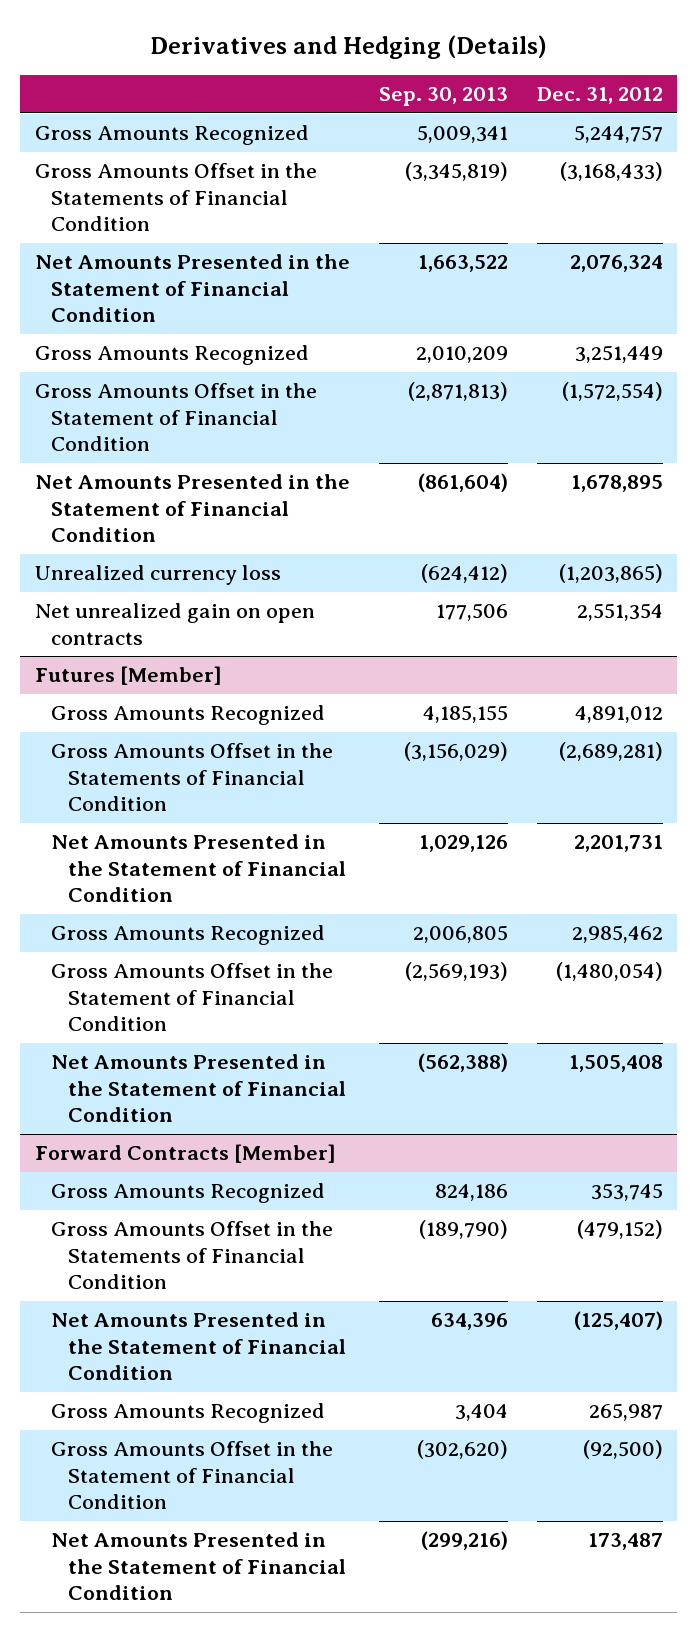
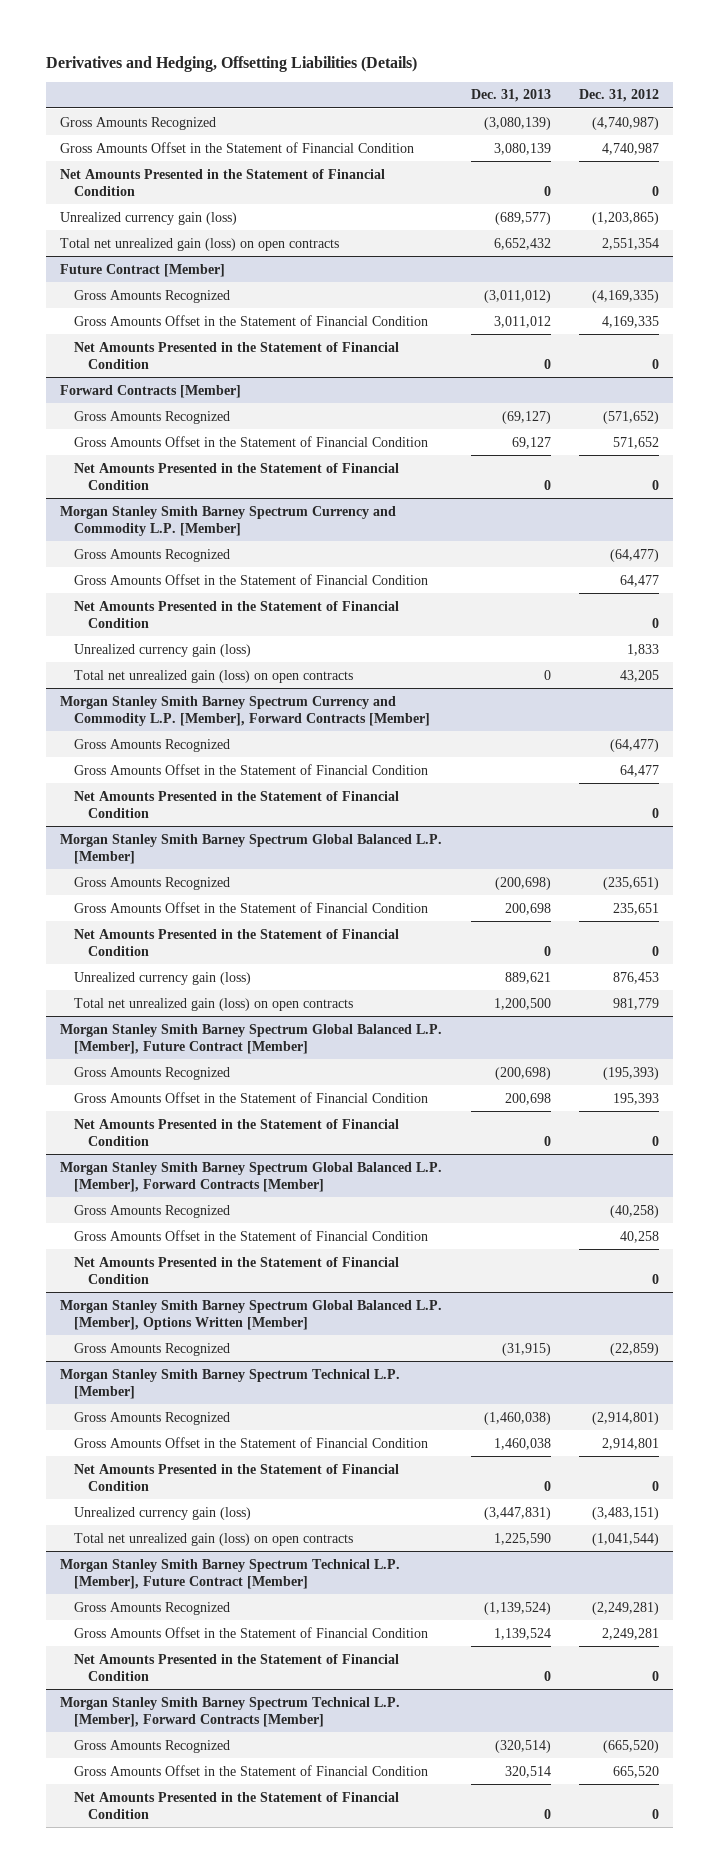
- Derivatives and Hedging (Details)
+ Derivatives and Hedging, Offsetting Liabilities (Details)
- | Sep. 30, 2013 | Dec. 31, 2012
+ | Dec. 31, 2013 | Dec. 31, 2012
- Gross Amounts Recognized | 5,009,341 | 5,244,757
- Gross Amounts Offset in the Statements of Financial Condition | (3,345,819) | (3,168,433)
- Net Amounts Presented in the Statement of Financial Condition | 1,663,522 | 2,076,324
- Gross Amounts Recognized | 2,010,209 | 3,251,449
- Gross Amounts Offset in the Statement of Financial Condition | (2,871,813) | (1,572,554)
- Net Amounts Presented in the Statement of Financial Condition | (861,604) | 1,678,895
- Unrealized currency loss | (624,412) | (1,203,865)
- Net unrealized gain on open contracts | 177,506 | 2,551,354
- Futures [Member]
- Gross Amounts Recognized | 4,185,155 | 4,891,012
- Gross Amounts Offset in the Statements of Financial Condition | (3,156,029) | (2,689,281)
- Net Amounts Presented in the Statement of Financial Condition | 1,029,126 | 2,201,731
- Gross Amounts Recognized | 2,006,805 | 2,985,462
- Gross Amounts Offset in the Statement of Financial Condition | (2,569,193) | (1,480,054)
- Net Amounts Presented in the Statement of Financial Condition | (562,388) | 1,505,408
+ Gross Amounts Recognized | (3,080,139) | (4,740,987)
+ Gross Amounts Offset in the Statement of Financial Condition | 3,080,139 | 4,740,987
+ Net Amounts Presented in the Statement of Financial Condition | 0 | 0
+ Unrealized currency gain (loss) | (689,577) | (1,203,865)
+ Total net unrealized gain (loss) on open contracts | 6,652,432 | 2,551,354
+ Future Contract [Member]
+ Gross Amounts Recognized | (3,011,012) | (4,169,335)
+ Gross Amounts Offset in the Statement of Financial Condition | 3,011,012 | 4,169,335
+ Net Amounts Presented in the Statement of Financial Condition | 0 | 0
@ Forward Contracts [Member]
- Gross Amounts Recognized | 824,186 | 353,745
- Gross Amounts Offset in the Statements of Financial Condition | (189,790) | (479,152)
- Net Amounts Presented in the Statement of Financial Condition | 634,396 | (125,407)
- Gross Amounts Recognized | 3,404 | 265,987
- Gross Amounts Offset in the Statement of Financial Condition | (302,620) | (92,500)
- Net Amounts Presented in the Statement of Financial Condition | (299,216) | 173,487
+ Gross Amounts Recognized | (69,127) | (571,652)
+ Gross Amounts Offset in the Statement of Financial Condition | 69,127 | 571,652
+ Net Amounts Presented in the Statement of Financial Condition | 0 | 0
+ Morgan Stanley Smith Barney Spectrum Currency and Commodity L.P. [Member]
+ Gross Amounts Recognized | | (64,477)
+ Gross Amounts Offset in the Statement of Financial Condition | | 64,477
+ Net Amounts Presented in the Statement of Financial Condition | | 0
+ Unrealized currency gain (loss) | | 1,833
+ Total net unrealized gain (loss) on open contracts | 0 | 43,205
+ Morgan Stanley Smith Barney Spectrum Currency and Commodity L.P. [Member], Forward Contracts [Member]
+ Gross Amounts Recognized | | (64,477)
+ Gross Amounts Offset in the Statement of Financial Condition | | 64,477
+ Net Amounts Presented in the Statement of Financial Condition | | 0
+ Morgan Stanley Smith Barney Spectrum Global Balanced L.P. [Member]
+ Gross Amounts Recognized | (200,698) | (235,651)
+ Gross Amounts Offset in the Statement of Financial Condition | 200,698 | 235,651
+ Net Amounts Presented in the Statement of Financial Condition | 0 | 0
+ Unrealized currency gain (loss) | 889,621 | 876,453
+ Total net unrealized gain (loss) on open contracts | 1,200,500 | 981,779
+ Morgan Stanley Smith Barney Spectrum Global Balanced L.P. [Member], Future Contract [Member]
+ Gross Amounts Recognized | (200,698) | (195,393)
+ Gross Amounts Offset in the Statement of Financial Condition | 200,698 | 195,393
+ Net Amounts Presented in the Statement of Financial Condition | 0 | 0
+ Morgan Stanley Smith Barney Spectrum Global Balanced L.P. [Member], Forward Contracts [Member]
+ Gross Amounts Recognized | | (40,258)
+ Gross Amounts Offset in the Statement of Financial Condition | | 40,258
+ Net Amounts Presented in the Statement of Financial Condition | | 0
+ Morgan Stanley Smith Barney Spectrum Global Balanced L.P. [Member], Options Written [Member]
+ Gross Amounts Recognized | (31,915) | (22,859)
+ Morgan Stanley Smith Barney Spectrum Technical L.P. [Member]
+ Gross Amounts Recognized | (1,460,038) | (2,914,801)
+ Gross Amounts Offset in the Statement of Financial Condition | 1,460,038 | 2,914,801
+ Net Amounts Presented in the Statement of Financial Condition | 0 | 0
+ Unrealized currency gain (loss) | (3,447,831) | (3,483,151)
+ Total net unrealized gain (loss) on open contracts | 1,225,590 | (1,041,544)
+ Morgan Stanley Smith Barney Spectrum Technical L.P. [Member], Future Contract [Member]
+ Gross Amounts Recognized | (1,139,524) | (2,249,281)
+ Gross Amounts Offset in the Statement of Financial Condition | 1,139,524 | 2,249,281
+ Net Amounts Presented in the Statement of Financial Condition | 0 | 0
+ Morgan Stanley Smith Barney Spectrum Technical L.P. [Member], Forward Contracts [Member]
+ Gross Amounts Recognized | (320,514) | (665,520)
+ Gross Amounts Offset in the Statement of Financial Condition | 320,514 | 665,520
+ Net Amounts Presented in the Statement of Financial Condition | 0 | 0

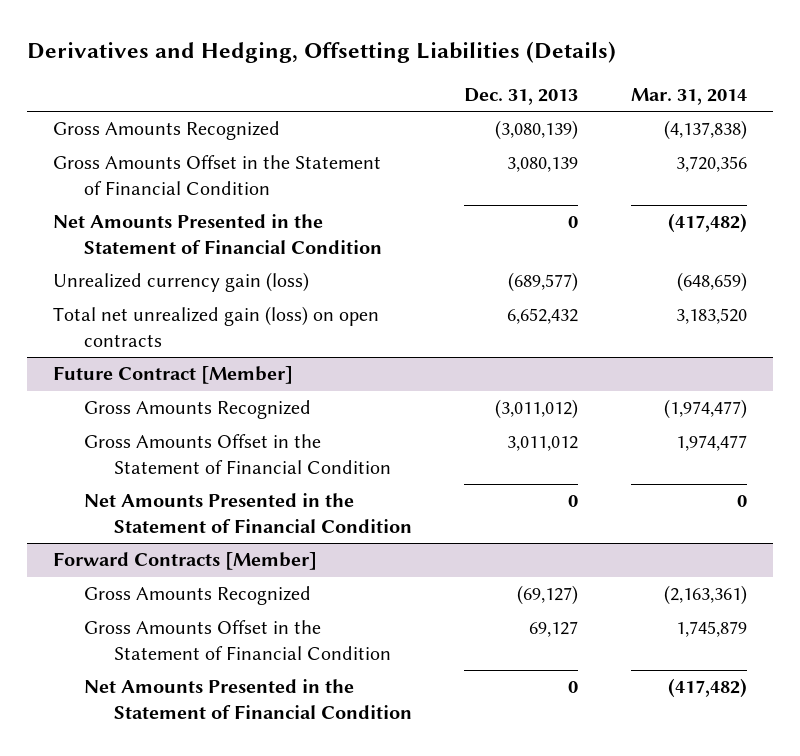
- | Dec. 31, 2013 | Dec. 31, 2012
+ | Dec. 31, 2013 | Mar. 31, 2014
- Morgan Stanley Smith Barney Spectrum Currency and Commodity L.P. [Member]
- Gross Amounts Recognized | | (64,477)
- Gross Amounts Offset in the Statement of Financial Condition | | 64,477
- Net Amounts Presented in the Statement of Financial Condition | | 0
- Unrealized currency gain (loss) | | 1,833
- Total net unrealized gain (loss) on open contracts | 0 | 43,205
- Morgan Stanley Smith Barney Spectrum Currency and Commodity L.P. [Member], Forward Contracts [Member]
- Gross Amounts Recognized | | (64,477)
- Gross Amounts Offset in the Statement of Financial Condition | | 64,477
- Net Amounts Presented in the Statement of Financial Condition | | 0
- Morgan Stanley Smith Barney Spectrum Global Balanced L.P. [Member]
- Gross Amounts Recognized | (200,698) | (235,651)
- Gross Amounts Offset in the Statement of Financial Condition | 200,698 | 235,651
- Net Amounts Presented in the Statement of Financial Condition | 0 | 0
- Unrealized currency gain (loss) | 889,621 | 876,453
- Total net unrealized gain (loss) on open contracts | 1,200,500 | 981,779
- Morgan Stanley Smith Barney Spectrum Global Balanced L.P. [Member], Future Contract [Member]
- Gross Amounts Recognized | (200,698) | (195,393)
- Gross Amounts Offset in the Statement of Financial Condition | 200,698 | 195,393
- Net Amounts Presented in the Statement of Financial Condition | 0 | 0
- Morgan Stanley Smith Barney Spectrum Global Balanced L.P. [Member], Forward Contracts [Member]
- Gross Amounts Recognized | | (40,258)
- Gross Amounts Offset in the Statement of Financial Condition | | 40,258
- Net Amounts Presented in the Statement of Financial Condition | | 0
- Morgan Stanley Smith Barney Spectrum Global Balanced L.P. [Member], Options Written [Member]
- Gross Amounts Recognized | (31,915) | (22,859)
- Morgan Stanley Smith Barney Spectrum Technical L.P. [Member]
- Gross Amounts Recognized | (1,460,038) | (2,914,801)
- Gross Amounts Offset in the Statement of Financial Condition | 1,460,038 | 2,914,801
- Net Amounts Presented in the Statement of Financial Condition | 0 | 0
- Unrealized currency gain (loss) | (3,447,831) | (3,483,151)
- Total net unrealized gain (loss) on open contracts | 1,225,590 | (1,041,544)
- Morgan Stanley Smith Barney Spectrum Technical L.P. [Member], Future Contract [Member]
- Gross Amounts Recognized | (1,139,524) | (2,249,281)
- Gross Amounts Offset in the Statement of Financial Condition | 1,139,524 | 2,249,281
- Net Amounts Presented in the Statement of Financial Condition | 0 | 0
- Morgan Stanley Smith Barney Spectrum Technical L.P. [Member], Forward Contracts [Member]
- Gross Amounts Recognized | (320,514) | (665,520)
- Gross Amounts Offset in the Statement of Financial Condition | 320,514 | 665,520
- Net Amounts Presented in the Statement of Financial Condition | 0 | 0

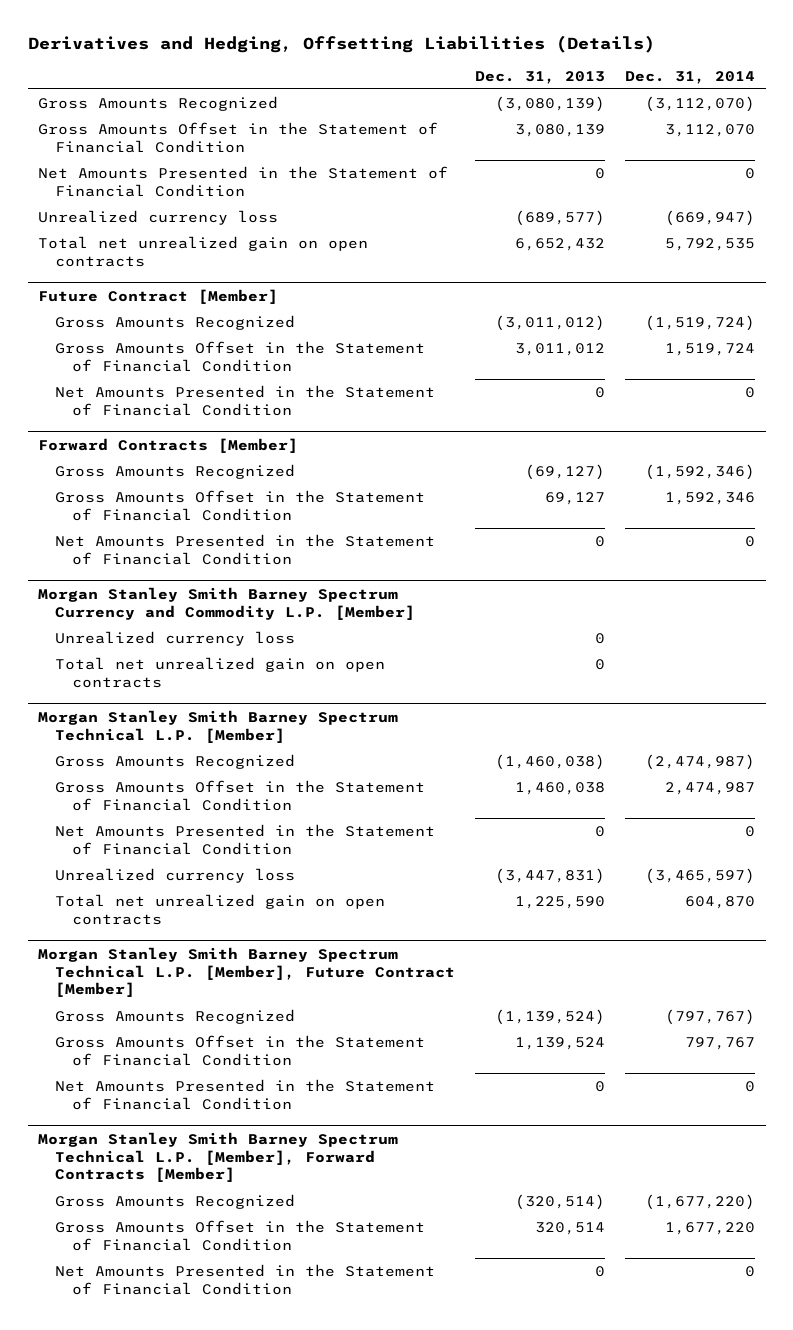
- | Dec. 31, 2013 | Mar. 31, 2014
+ | Dec. 31, 2013 | Dec. 31, 2014
- Unrealized currency gain (loss) | (689,577) | (648,659)
- Total net unrealized gain (loss) on open contracts | 6,652,432 | 3,183,520
+ Unrealized currency loss | (689,577) | (669,947)
+ Total net unrealized gain on open contracts | 6,652,432 | 5,792,535
+ Morgan Stanley Smith Barney Spectrum Currency and Commodity L.P. [Member]
+ Unrealized currency loss | 0 |
+ Total net unrealized gain on open contracts | 0 |
+ Morgan Stanley Smith Barney Spectrum Technical L.P. [Member]
+ Gross Amounts Recognized | (1,460,038) | (2,474,987)
+ Gross Amounts Offset in the Statement of Financial Condition | 1,460,038 | 2,474,987
+ Net Amounts Presented in the Statement of Financial Condition | 0 | 0
+ Unrealized currency loss | (3,447,831) | (3,465,597)
+ Total net unrealized gain on open contracts | 1,225,590 | 604,870
+ Morgan Stanley Smith Barney Spectrum Technical L.P. [Member], Future Contract [Member]
+ Gross Amounts Recognized | (1,139,524) | (797,767)
+ Gross Amounts Offset in the Statement of Financial Condition | 1,139,524 | 797,767
+ Net Amounts Presented in the Statement of Financial Condition | 0 | 0
+ Morgan Stanley Smith Barney Spectrum Technical L.P. [Member], Forward Contracts [Member]
+ Gross Amounts Recognized | (320,514) | (1,677,220)
+ Gross Amounts Offset in the Statement of Financial Condition | 320,514 | 1,677,220
+ Net Amounts Presented in the Statement of Financial Condition | 0 | 0

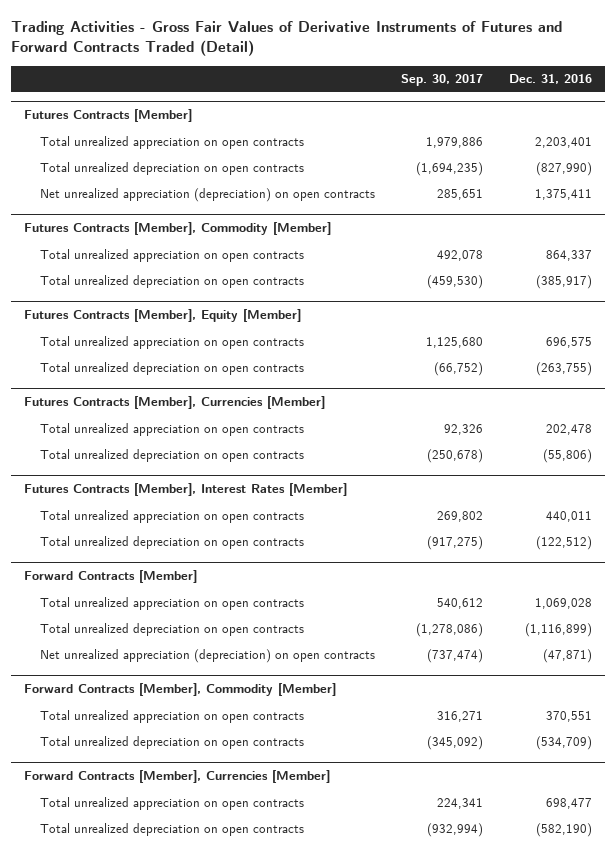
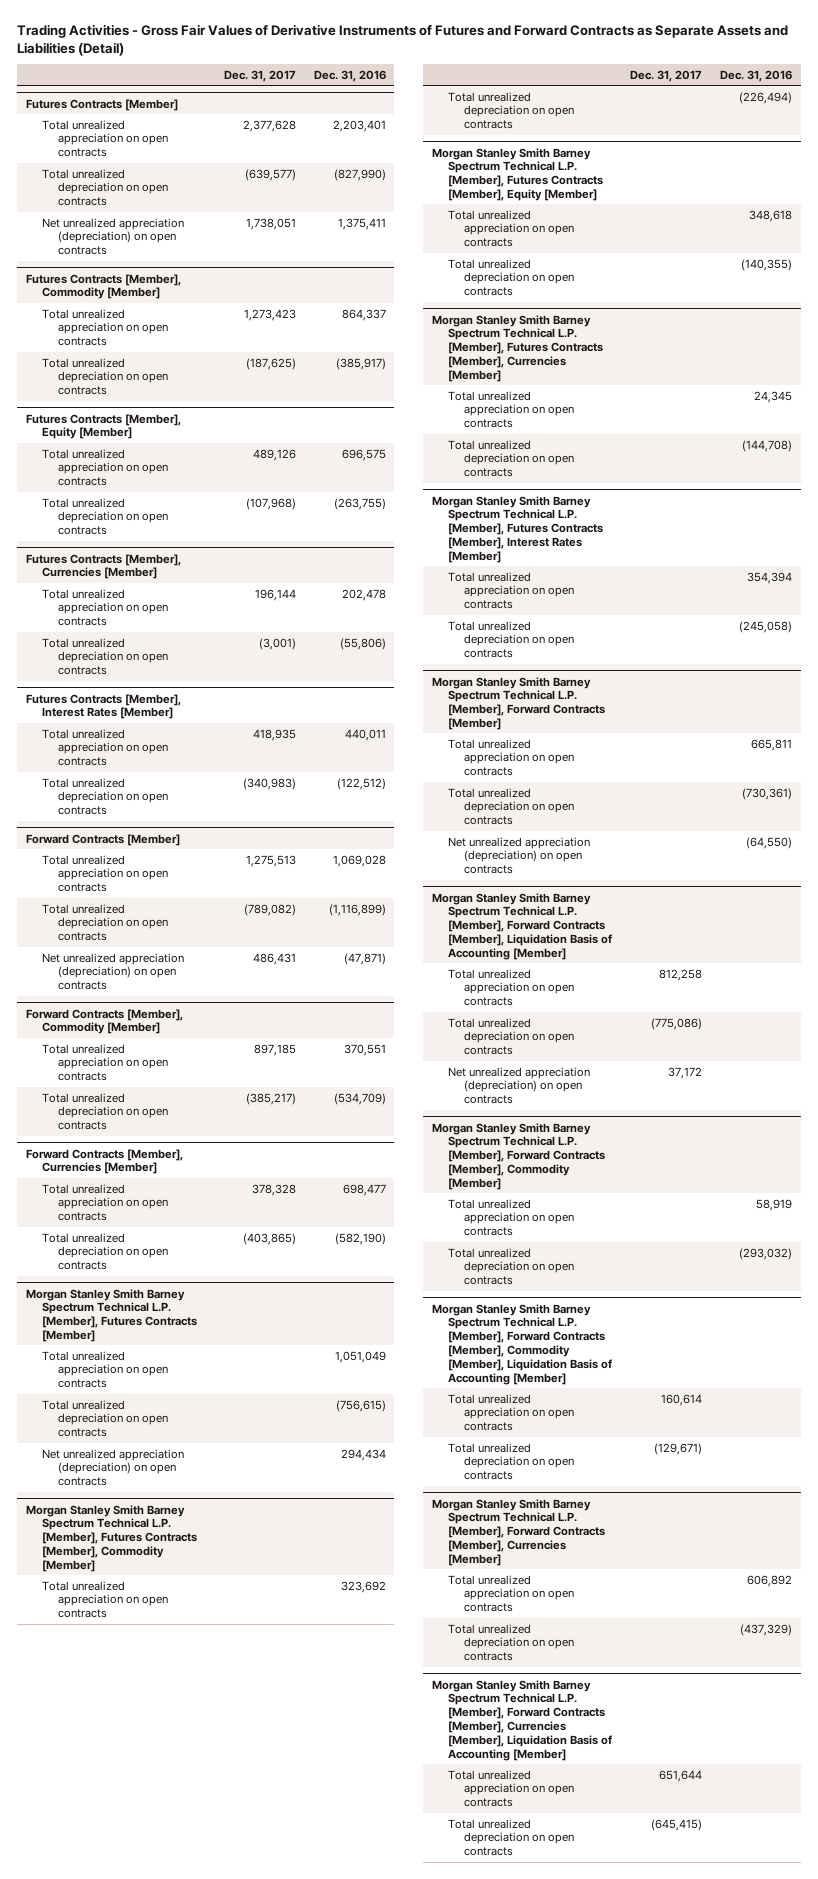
- Trading Activities - Gross Fair Values of Derivative Instruments of Futures and Forward Contracts Traded (Detail)
+ Trading Activities - Gross Fair Values of Derivative Instruments of Futures and Forward Contracts as Separate Assets and Liabilities (Detail)
- | Sep. 30, 2017 | Dec. 31, 2016
+ | Dec. 31, 2017 | Dec. 31, 2016
+ Morgan Stanley Smith Barney Spectrum Technical L.P. [Member], Futures Contracts [Member]
+ Total unrealized appreciation on open contracts | | 1,051,049
+ Total unrealized depreciation on open contracts | | (756,615)
+ Net unrealized appreciation (depreciation) on open contracts | | 294,434
+ Morgan Stanley Smith Barney Spectrum Technical L.P. [Member], Futures Contracts [Member], Commodity [Member]
+ Total unrealized appreciation on open contracts | | 323,692
+ Total unrealized depreciation on open contracts | | (226,494)
+ Morgan Stanley Smith Barney Spectrum Technical L.P. [Member], Futures Contracts [Member], Equity [Member]
+ Total unrealized appreciation on open contracts | | 348,618
+ Total unrealized depreciation on open contracts | | (140,355)
+ Morgan Stanley Smith Barney Spectrum Technical L.P. [Member], Futures Contracts [Member], Currencies [Member]
+ Total unrealized appreciation on open contracts | | 24,345
+ Total unrealized depreciation on open contracts | | (144,708)
+ Morgan Stanley Smith Barney Spectrum Technical L.P. [Member], Futures Contracts [Member], Interest Rates [Member]
+ Total unrealized appreciation on open contracts | | 354,394
+ Total unrealized depreciation on open contracts | | (245,058)
+ Morgan Stanley Smith Barney Spectrum Technical L.P. [Member], Forward Contracts [Member]
+ Total unrealized appreciation on open contracts | | 665,811
+ Total unrealized depreciation on open contracts | | (730,361)
+ Net unrealized appreciation (depreciation) on open contracts | | (64,550)
+ Morgan Stanley Smith Barney Spectrum Technical L.P. [Member], Forward Contracts [Member], Liquidation Basis of Accounting [Member]
+ Total unrealized appreciation on open contracts | 812,258 |
+ Total unrealized depreciation on open contracts | (775,086) |
+ Net unrealized appreciation (depreciation) on open contracts | 37,172 |
+ Morgan Stanley Smith Barney Spectrum Technical L.P. [Member], Forward Contracts [Member], Commodity [Member]
+ Total unrealized appreciation on open contracts | | 58,919
+ Total unrealized depreciation on open contracts | | (293,032)
+ Morgan Stanley Smith Barney Spectrum Technical L.P. [Member], Forward Contracts [Member], Commodity [Member], Liquidation Basis of Accounting [Member]
+ Total unrealized appreciation on open contracts | 160,614 |
+ Total unrealized depreciation on open contracts | (129,671) |
+ Morgan Stanley Smith Barney Spectrum Technical L.P. [Member], Forward Contracts [Member], Currencies [Member]
+ Total unrealized appreciation on open contracts | | 606,892
+ Total unrealized depreciation on open contracts | | (437,329)
+ Morgan Stanley Smith Barney Spectrum Technical L.P. [Member], Forward Contracts [Member], Currencies [Member], Liquidation Basis of Accounting [Member]
+ Total unrealized appreciation on open contracts | 651,644 |
+ Total unrealized depreciation on open contracts | (645,415) |

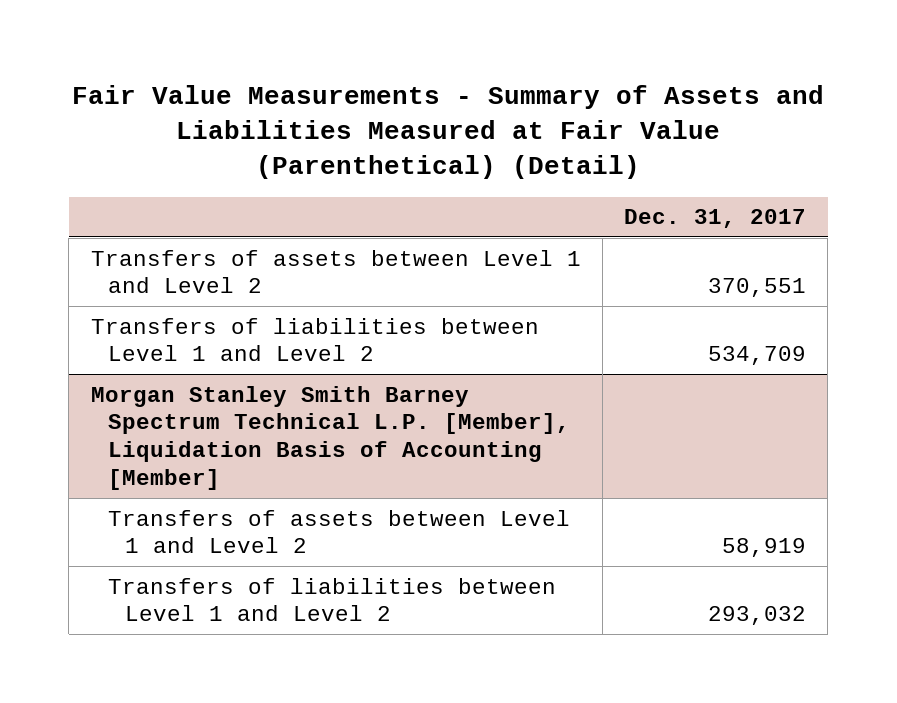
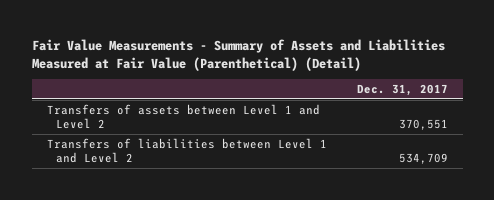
- Morgan Stanley Smith Barney Spectrum Technical L.P. [Member], Liquidation Basis of Accounting [Member]
- Transfers of assets between Level 1 and Level 2 | 58,919
- Transfers of liabilities between Level 1 and Level 2 | 293,032

